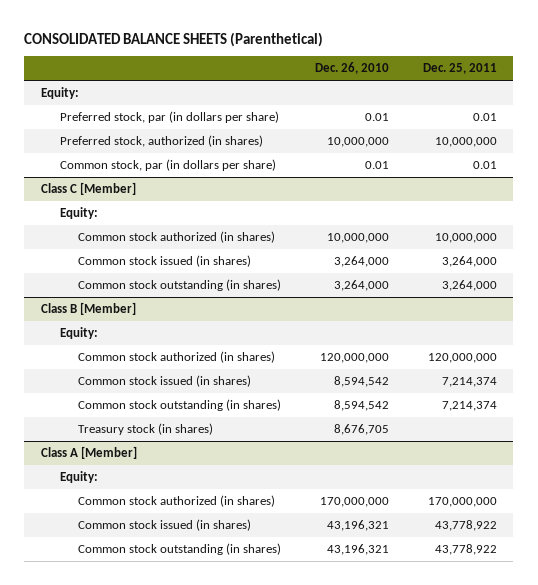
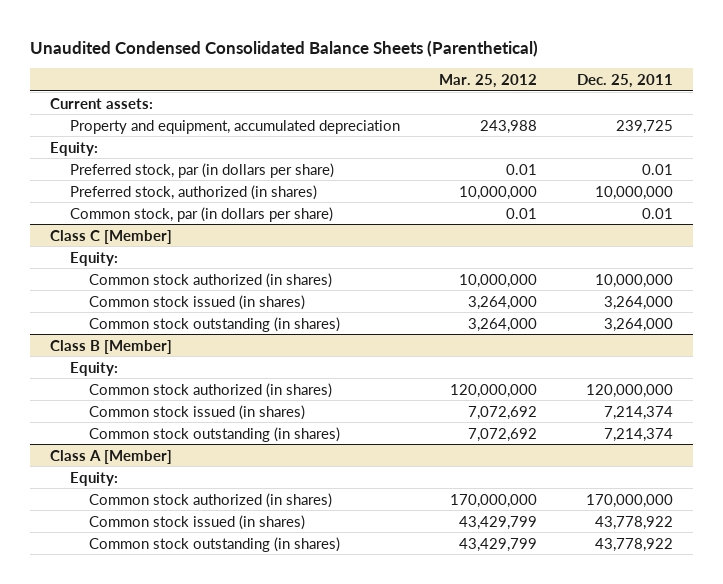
- CONSOLIDATED BALANCE SHEETS (Parenthetical)
+ Unaudited Condensed Consolidated Balance Sheets (Parenthetical)
- | Dec. 26, 2010 | Dec. 25, 2011
+ | Mar. 25, 2012 | Dec. 25, 2011
+ Current assets:
+ Property and equipment, accumulated depreciation | 243,988 | 239,725
@ Class B [Member]
- Treasury stock (in shares) | 8,676,705 |

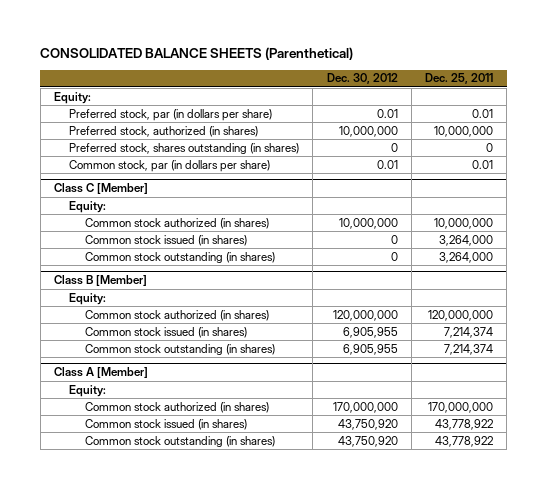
- Unaudited Condensed Consolidated Balance Sheets (Parenthetical)
+ CONSOLIDATED BALANCE SHEETS (Parenthetical)
- | Mar. 25, 2012 | Dec. 25, 2011
+ | Dec. 30, 2012 | Dec. 25, 2011
- Current assets:
- Property and equipment, accumulated depreciation | 243,988 | 239,725
+ Preferred stock, shares outstanding (in shares) | 0 | 0

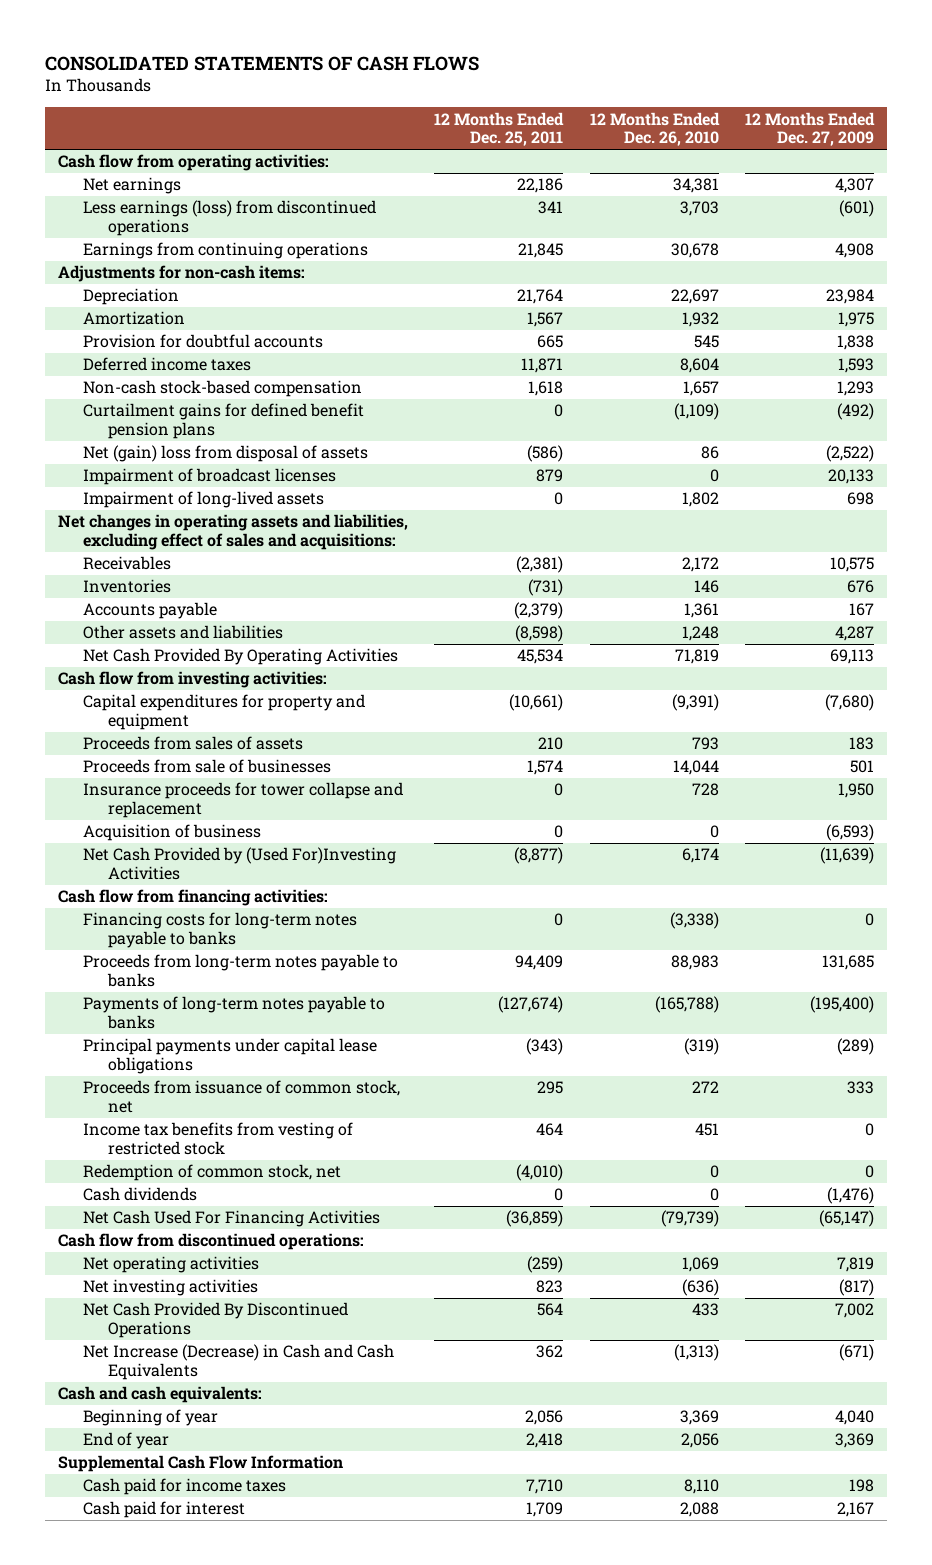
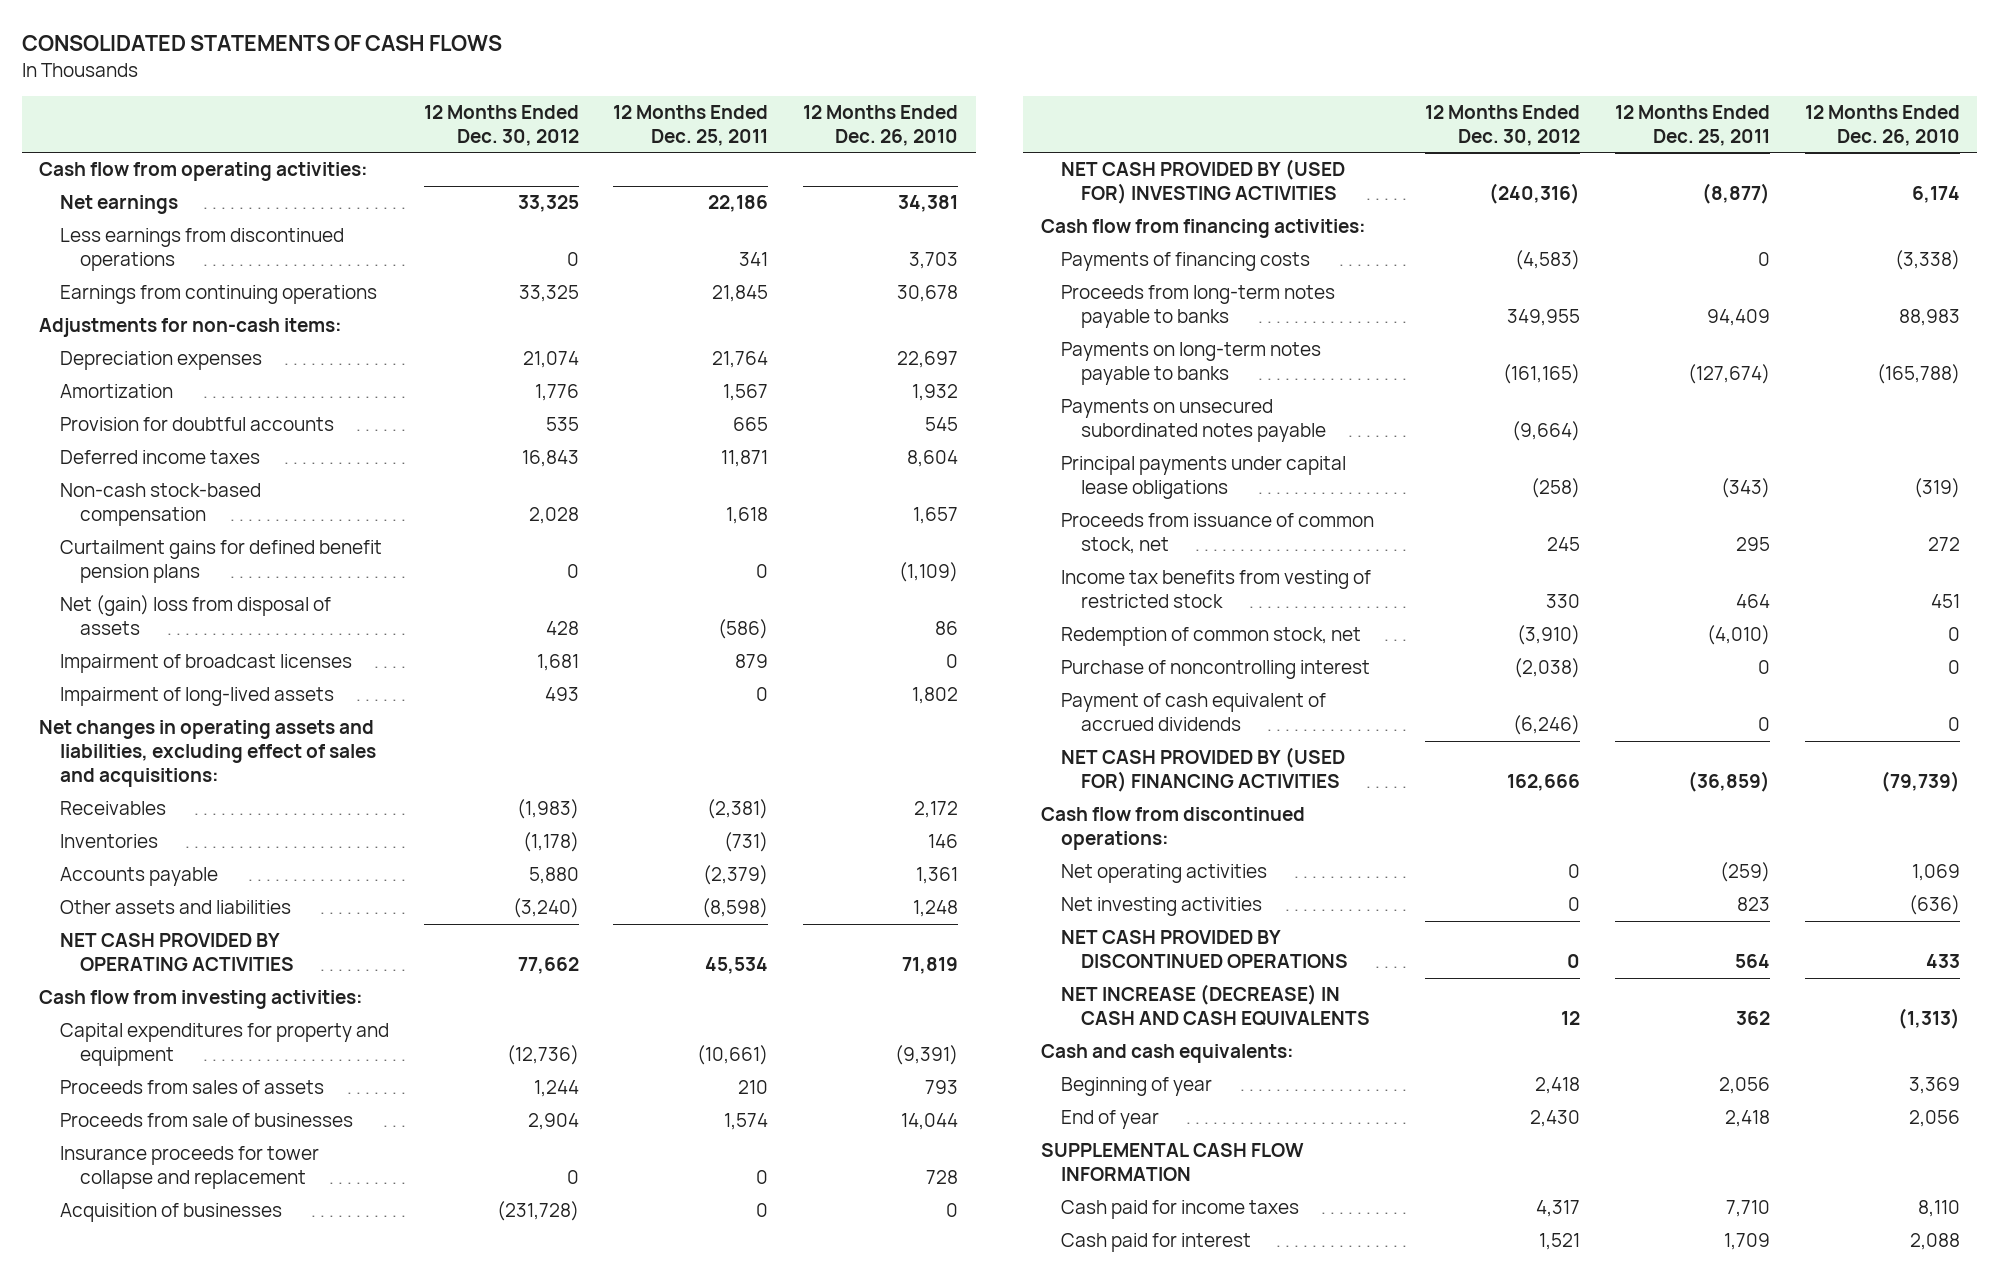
- | 12 Months Ended Dec. 25, 2011 | 12 Months Ended Dec. 26, 2010 | 12 Months Ended Dec. 27, 2009
+ | 12 Months Ended Dec. 30, 2012 | 12 Months Ended Dec. 25, 2011 | 12 Months Ended Dec. 26, 2010
- Less earnings (loss) from discontinued operations | 341 | 3,703 | (601)
+ Less earnings from discontinued operations | 0 | 341 | 3,703
- Depreciation | 21,764 | 22,697 | 23,984
+ Depreciation expenses | 21,074 | 21,764 | 22,697
- Net Cash Provided By Operating Activities | 45,534 | 71,819 | 69,113
+ NET CASH PROVIDED BY OPERATING ACTIVITIES | 77,662 | 45,534 | 71,819
- Acquisition of business | 0 | 0 | (6,593)
- Net Cash Provided by (Used For)Investing Activities | (8,877) | 6,174 | (11,639)
+ Acquisition of businesses | (231,728) | 0 | 0
+ NET CASH PROVIDED BY (USED FOR) INVESTING ACTIVITIES | (240,316) | (8,877) | 6,174
- Financing costs for long-term notes payable to banks | 0 | (3,338) | 0
+ Payments of financing costs | (4,583) | 0 | (3,338)
- Payments of long-term notes payable to banks | (127,674) | (165,788) | (195,400)
+ Payments on long-term notes payable to banks | (161,165) | (127,674) | (165,788)
+ Payments on unsecured subordinated notes payable | (9,664) | |
- Cash dividends | 0 | 0 | (1,476)
- Net Cash Used For Financing Activities | (36,859) | (79,739) | (65,147)
+ Purchase of noncontrolling interest | (2,038) | 0 | 0
+ Payment of cash equivalent of accrued dividends | (6,246) | 0 | 0
+ NET CASH PROVIDED BY (USED FOR) FINANCING ACTIVITIES | 162,666 | (36,859) | (79,739)
- Net Cash Provided By Discontinued Operations | 564 | 433 | 7,002
- Net Increase (Decrease) in Cash and Cash Equivalents | 362 | (1,313) | (671)
+ NET CASH PROVIDED BY DISCONTINUED OPERATIONS | 0 | 564 | 433
+ NET INCREASE (DECREASE) IN CASH AND CASH EQUIVALENTS | 12 | 362 | (1,313)
- Supplemental Cash Flow Information
+ SUPPLEMENTAL CASH FLOW INFORMATION

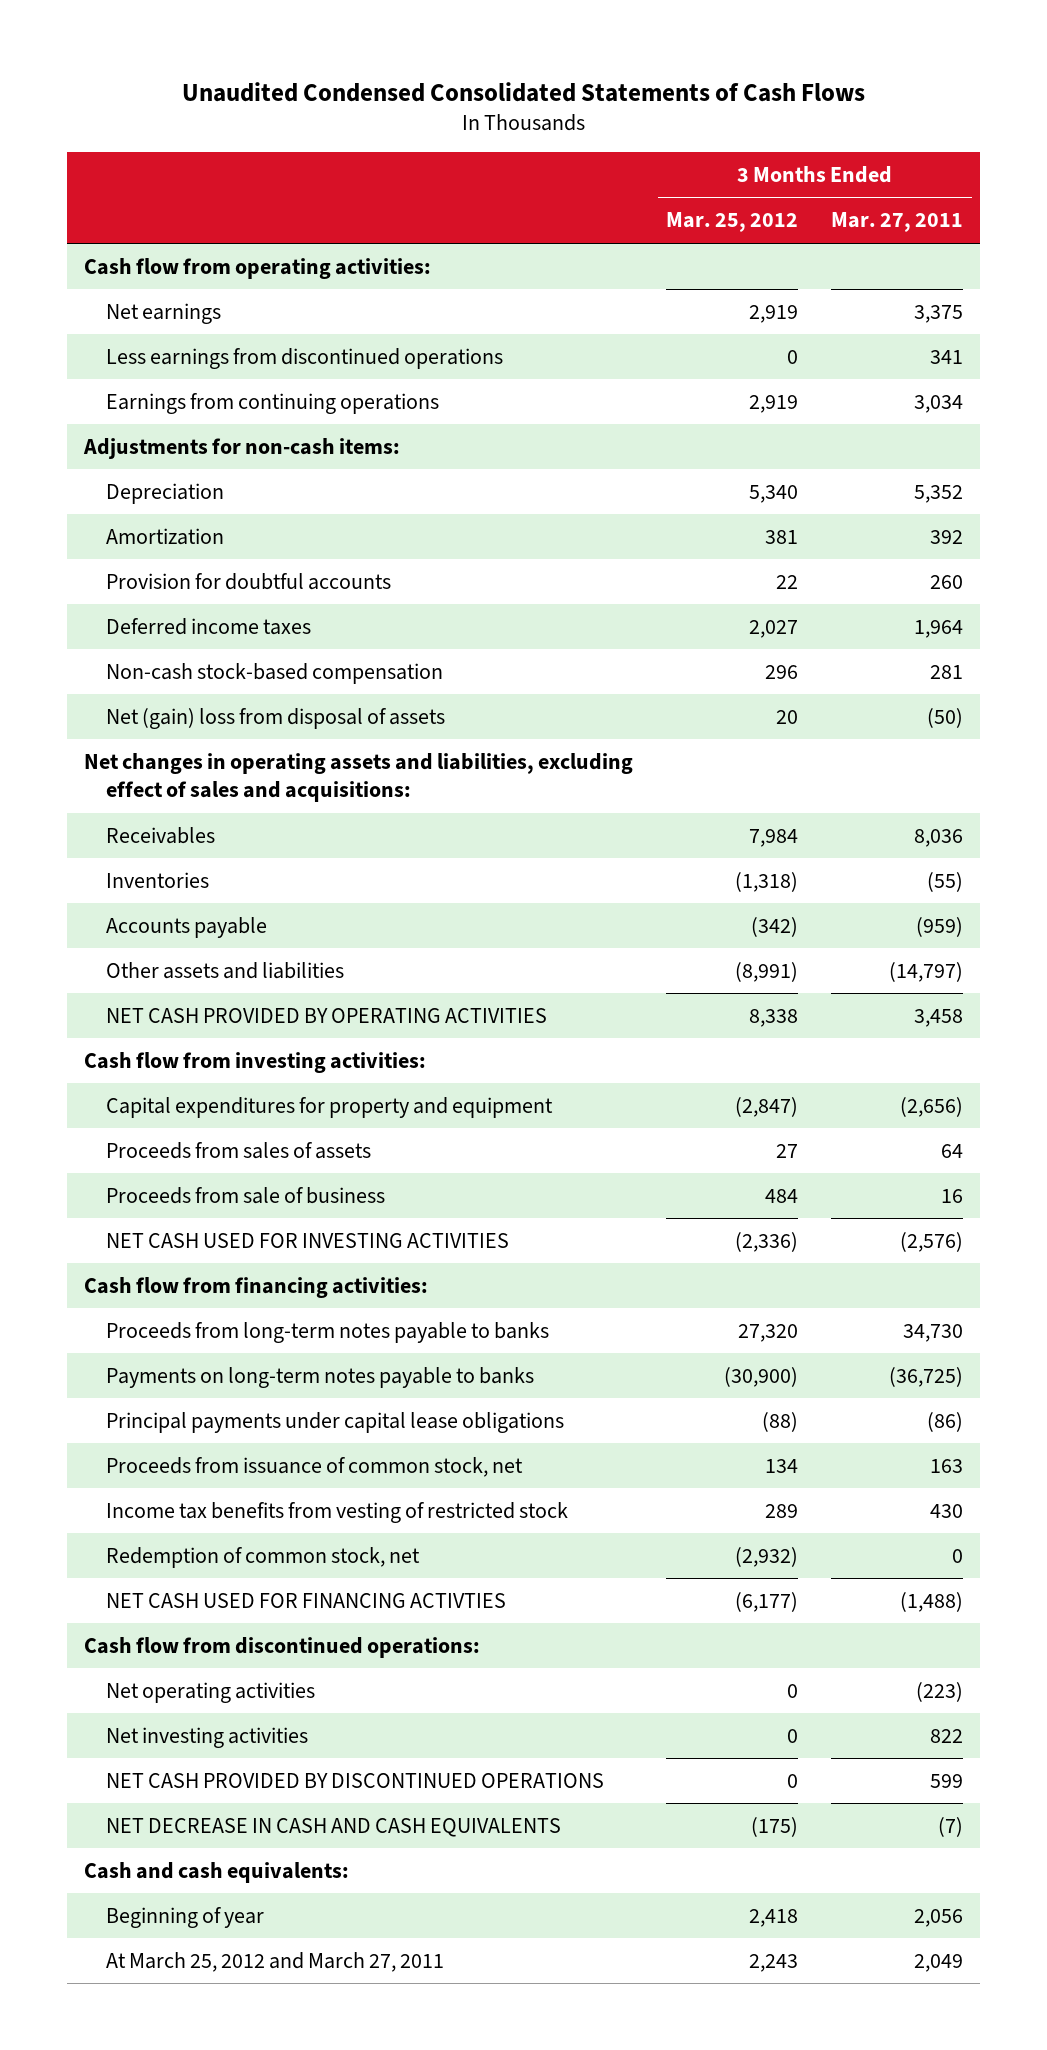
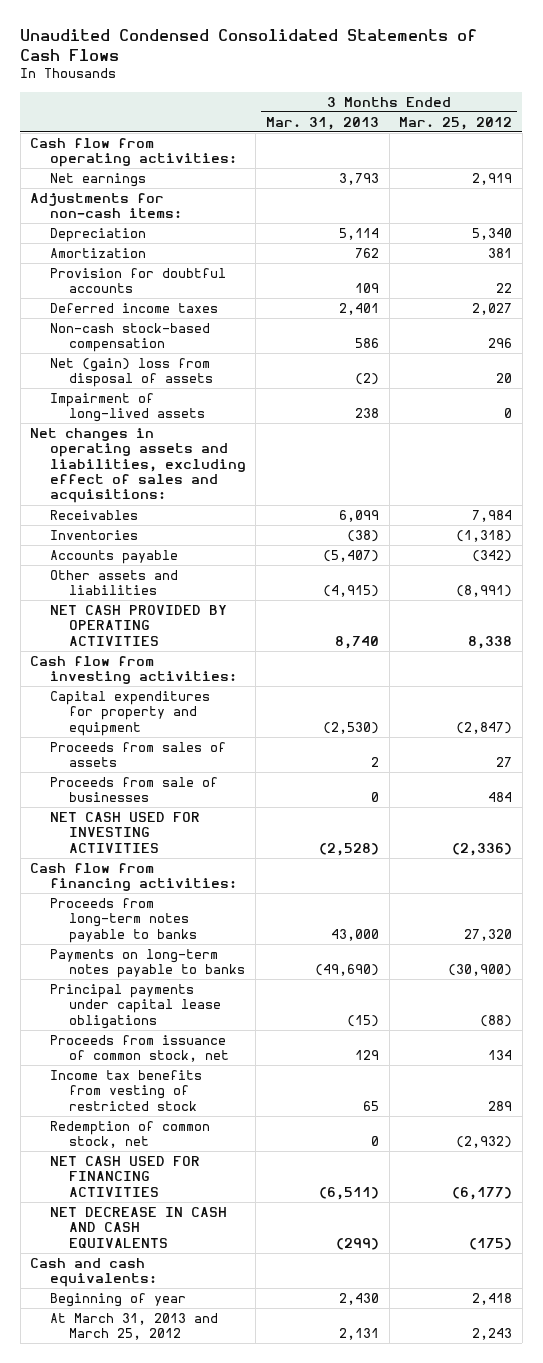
- | 3 Months Ended Mar. 25, 2012 | 3 Months Ended Mar. 27, 2011
+ | 3 Months Ended Mar. 31, 2013 | 3 Months Ended Mar. 25, 2012
- Less earnings from discontinued operations | 0 | 341
- Earnings from continuing operations | 2,919 | 3,034
+ Impairment of long-lived assets | 238 | 0
- Proceeds from sale of business | 484 | 16
+ Proceeds from sale of businesses | 0 | 484
- NET CASH USED FOR FINANCING ACTIVTIES | (6,177) | (1,488)
- Cash flow from discontinued operations:
- Net operating activities | 0 | (223)
- Net investing activities | 0 | 822
- NET CASH PROVIDED BY DISCONTINUED OPERATIONS | 0 | 599
+ NET CASH USED FOR FINANCING ACTIVITIES | (6,511) | (6,177)
- At March 25, 2012 and March 27, 2011 | 2,243 | 2,049
+ At March 31, 2013 and March 25, 2012 | 2,131 | 2,243

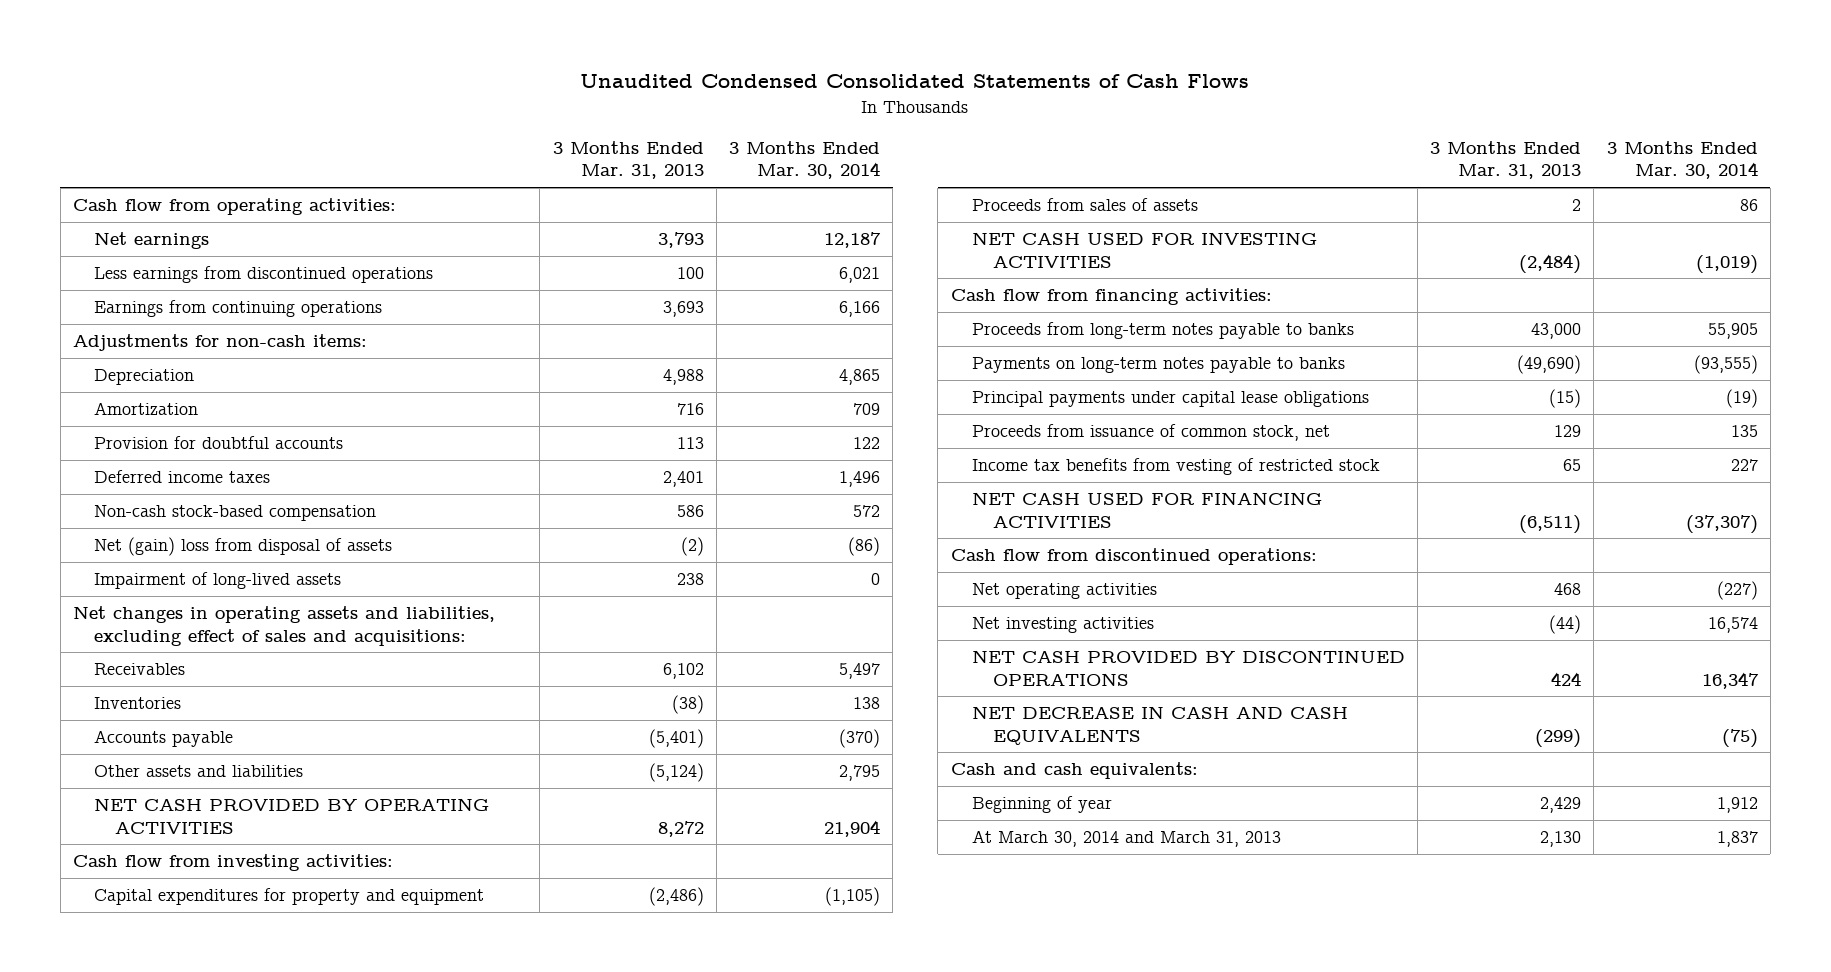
- | 3 Months Ended Mar. 31, 2013 | 3 Months Ended Mar. 25, 2012
+ | 3 Months Ended Mar. 31, 2013 | 3 Months Ended Mar. 30, 2014
+ Less earnings from discontinued operations | 100 | 6,021
+ Earnings from continuing operations | 3,693 | 6,166
- Depreciation | 5,114 | 5,340
- Amortization | 762 | 381
- Provision for doubtful accounts | 109 | 22
+ Depreciation | 4,988 | 4,865
+ Amortization | 716 | 709
+ Provision for doubtful accounts | 113 | 122
- Receivables | 6,099 | 7,984
+ Receivables | 6,102 | 5,497
- Accounts payable | (5,407) | (342)
- Other assets and liabilities | (4,915) | (8,991)
- NET CASH PROVIDED BY OPERATING ACTIVITIES | 8,740 | 8,338
+ Accounts payable | (5,401) | (370)
+ Other assets and liabilities | (5,124) | 2,795
+ NET CASH PROVIDED BY OPERATING ACTIVITIES | 8,272 | 21,904
- Capital expenditures for property and equipment | (2,530) | (2,847)
+ Capital expenditures for property and equipment | (2,486) | (1,105)
- Proceeds from sale of businesses | 0 | 484
- NET CASH USED FOR INVESTING ACTIVITIES | (2,528) | (2,336)
+ NET CASH USED FOR INVESTING ACTIVITIES | (2,484) | (1,019)
- Redemption of common stock, net | 0 | (2,932)
+ Cash flow from discontinued operations:
+ Net operating activities | 468 | (227)
+ Net investing activities | (44) | 16,574
+ NET CASH PROVIDED BY DISCONTINUED OPERATIONS | 424 | 16,347
- Beginning of year | 2,430 | 2,418
- At March 31, 2013 and March 25, 2012 | 2,131 | 2,243
+ Beginning of year | 2,429 | 1,912
+ At March 30, 2014 and March 31, 2013 | 2,130 | 1,837

